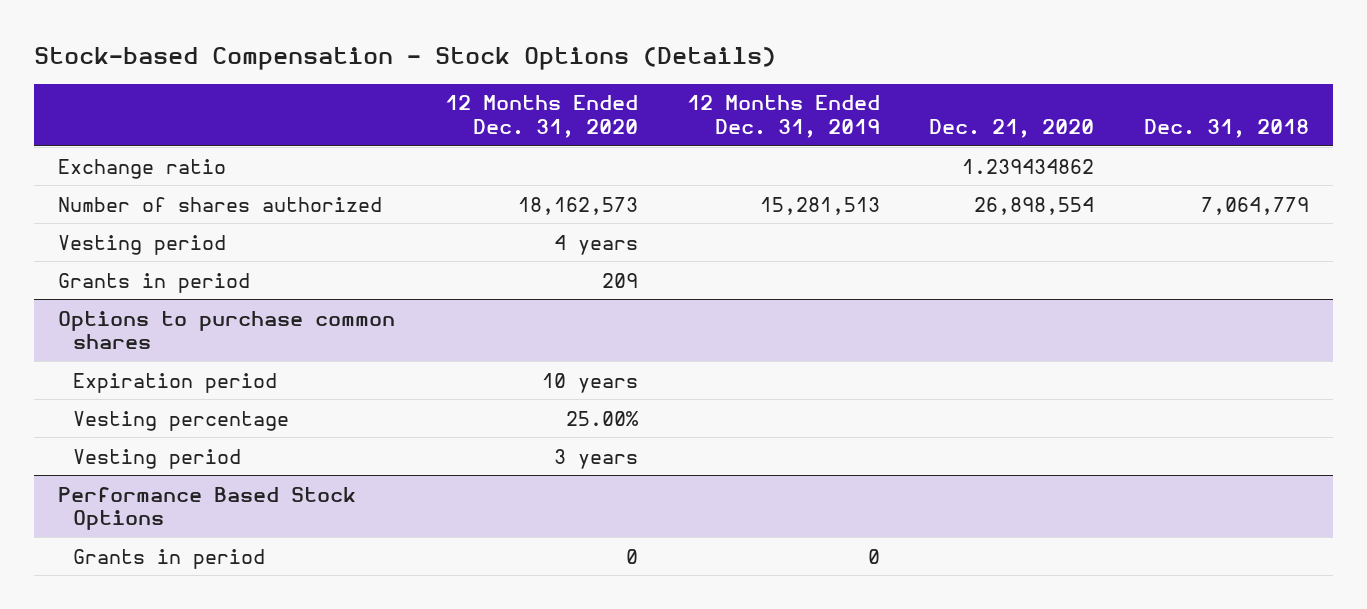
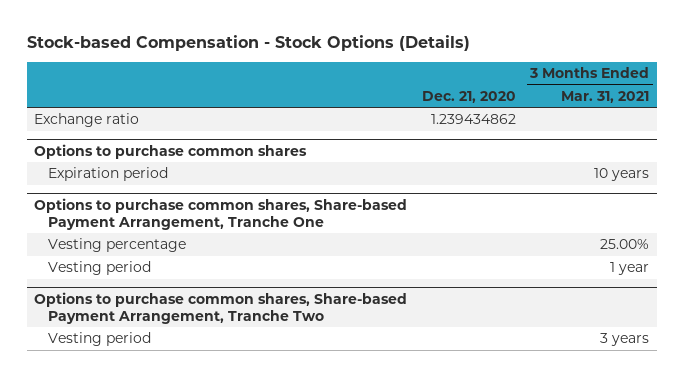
- | 12 Months Ended Dec. 31, 2020 | 12 Months Ended Dec. 31, 2019 | Dec. 21, 2020 | Dec. 31, 2018
+ | Dec. 21, 2020 | 3 Months Ended Mar. 31, 2021
- Number of shares authorized | 18,162,573 | 15,281,513 | 26,898,554 | 7,064,779
- Vesting period | 4 years | | |
- Grants in period | 209 | | |
@ Options to purchase common shares
- Vesting percentage | 25.00% | | |
- Vesting period | 3 years | | |
- Performance Based Stock Options
- Grants in period | 0 | 0 | |
+ Options to purchase common shares, Share-based Payment Arrangement, Tranche One
+ Vesting percentage | | 25.00%
+ Vesting period | | 1 year
+ Options to purchase common shares, Share-based Payment Arrangement, Tranche Two
+ Vesting period | | 3 years

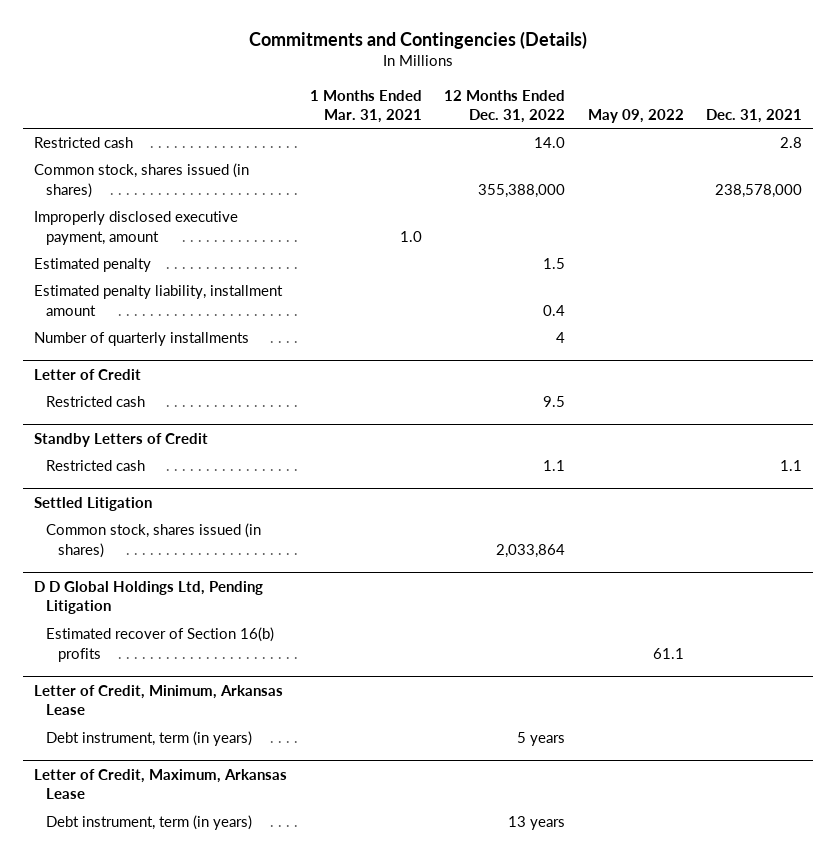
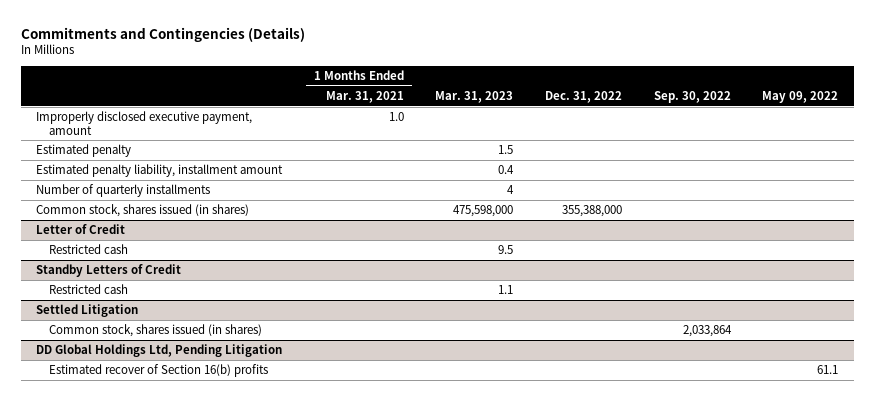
- | 1 Months Ended Mar. 31, 2021 | 12 Months Ended Dec. 31, 2022 | May 09, 2022 | Dec. 31, 2021
+ | 1 Months Ended Mar. 31, 2021 | Mar. 31, 2023 | Dec. 31, 2022 | Sep. 30, 2022 | May 09, 2022
- Restricted cash | | 14.0 | | 2.8
moved down: Common stock, shares issued (in shares) | | 475,598,000 | 355,388,000 | |
- D D Global Holdings Ltd, Pending Litigation
+ DD Global Holdings Ltd, Pending Litigation
- Letter of Credit, Minimum, Arkansas Lease
- Debt instrument, term (in years) | | 5 years | |
- Letter of Credit, Maximum, Arkansas Lease
- Debt instrument, term (in years) | | 13 years | |

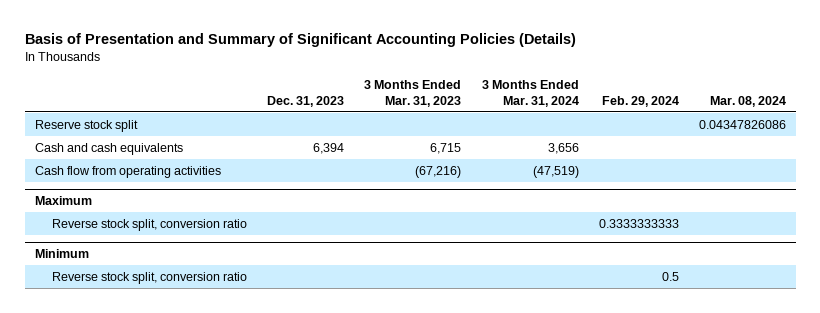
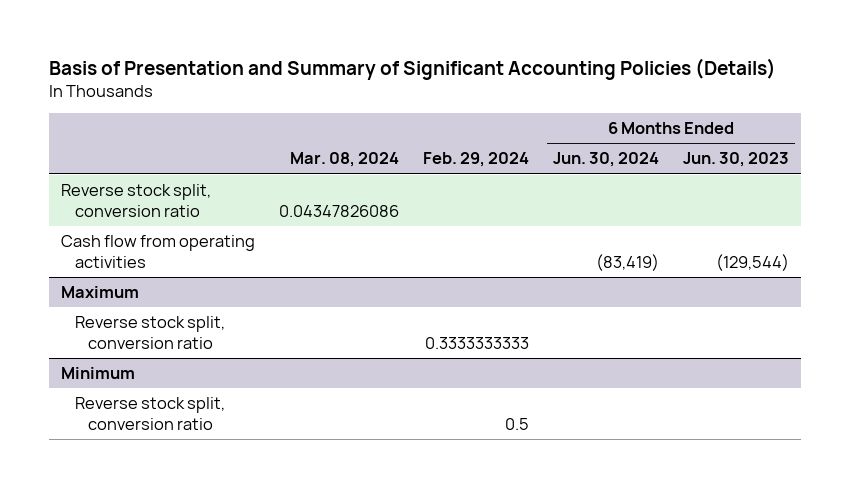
- | Dec. 31, 2023 | 3 Months Ended Mar. 31, 2023 | 3 Months Ended Mar. 31, 2024 | Feb. 29, 2024 | Mar. 08, 2024
+ | Mar. 08, 2024 | Feb. 29, 2024 | 6 Months Ended Jun. 30, 2024 | 6 Months Ended Jun. 30, 2023
- Reserve stock split | | | | | 0.04347826086
- Cash and cash equivalents | 6,394 | 6,715 | 3,656 | |
+ Reverse stock split, conversion ratio | 0.04347826086 | | |

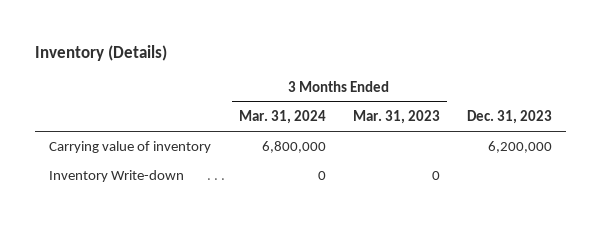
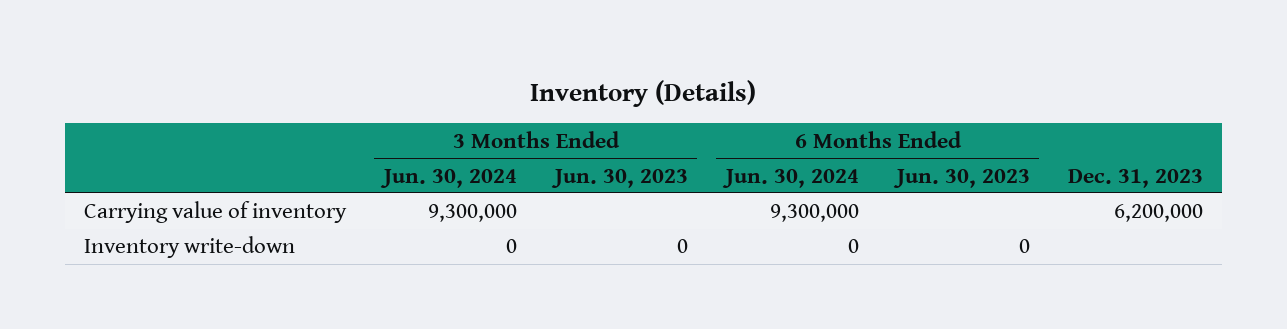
- | 3 Months Ended Mar. 31, 2024 | 3 Months Ended Mar. 31, 2023 | Dec. 31, 2023
+ | 3 Months Ended Jun. 30, 2024 | 3 Months Ended Jun. 30, 2023 | 6 Months Ended Jun. 30, 2024 | 6 Months Ended Jun. 30, 2023 | Dec. 31, 2023
- Inventory Write-down | 0 | 0 |
+ Inventory write-down | 0 | 0 | 0 | 0 |

